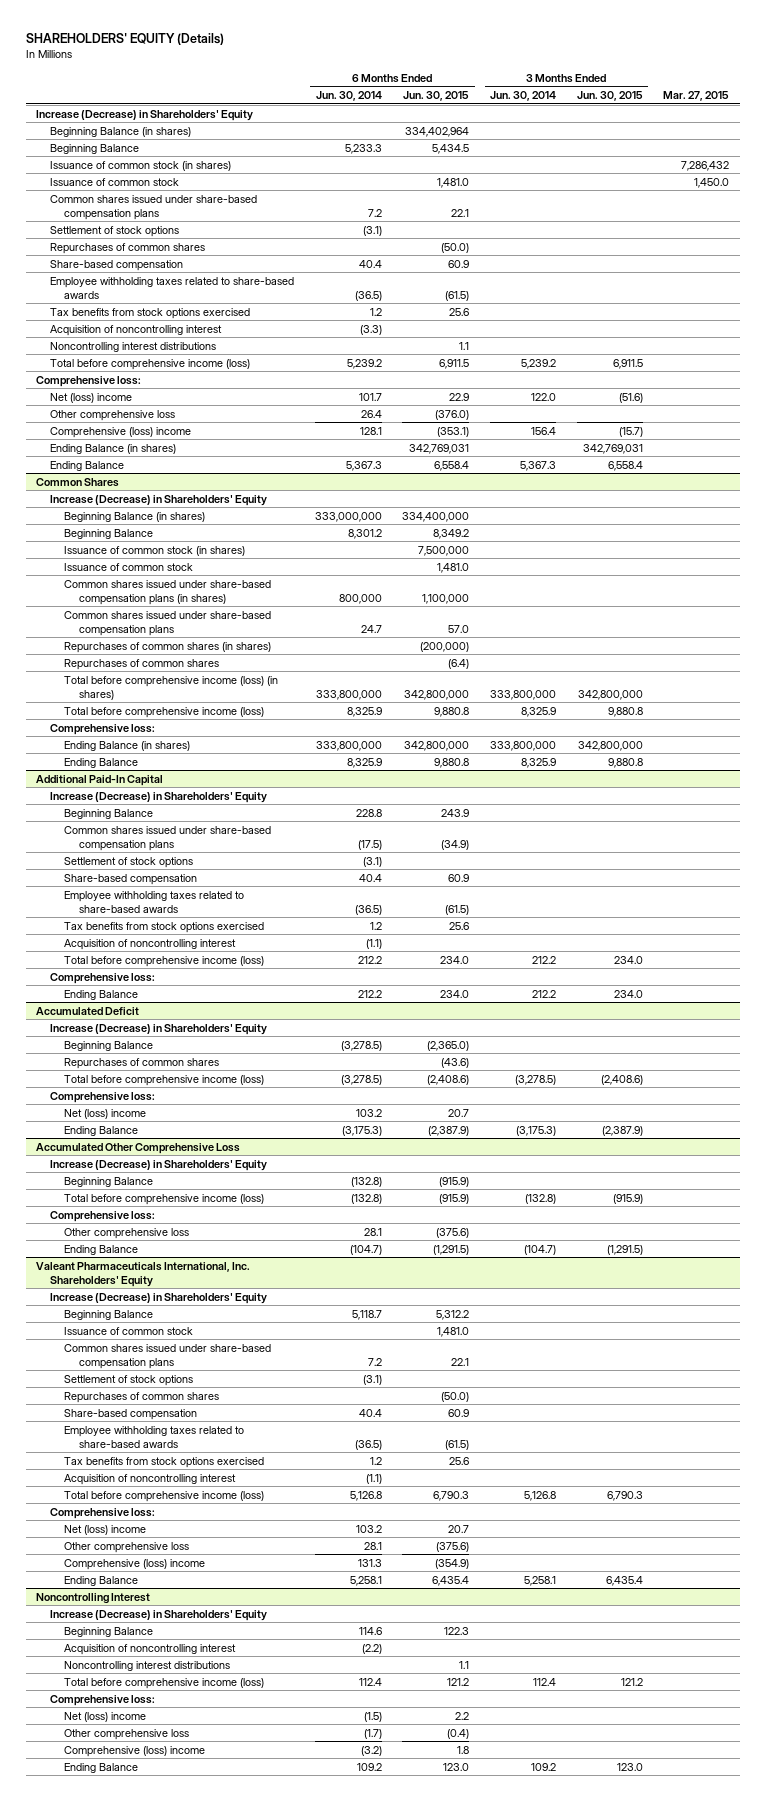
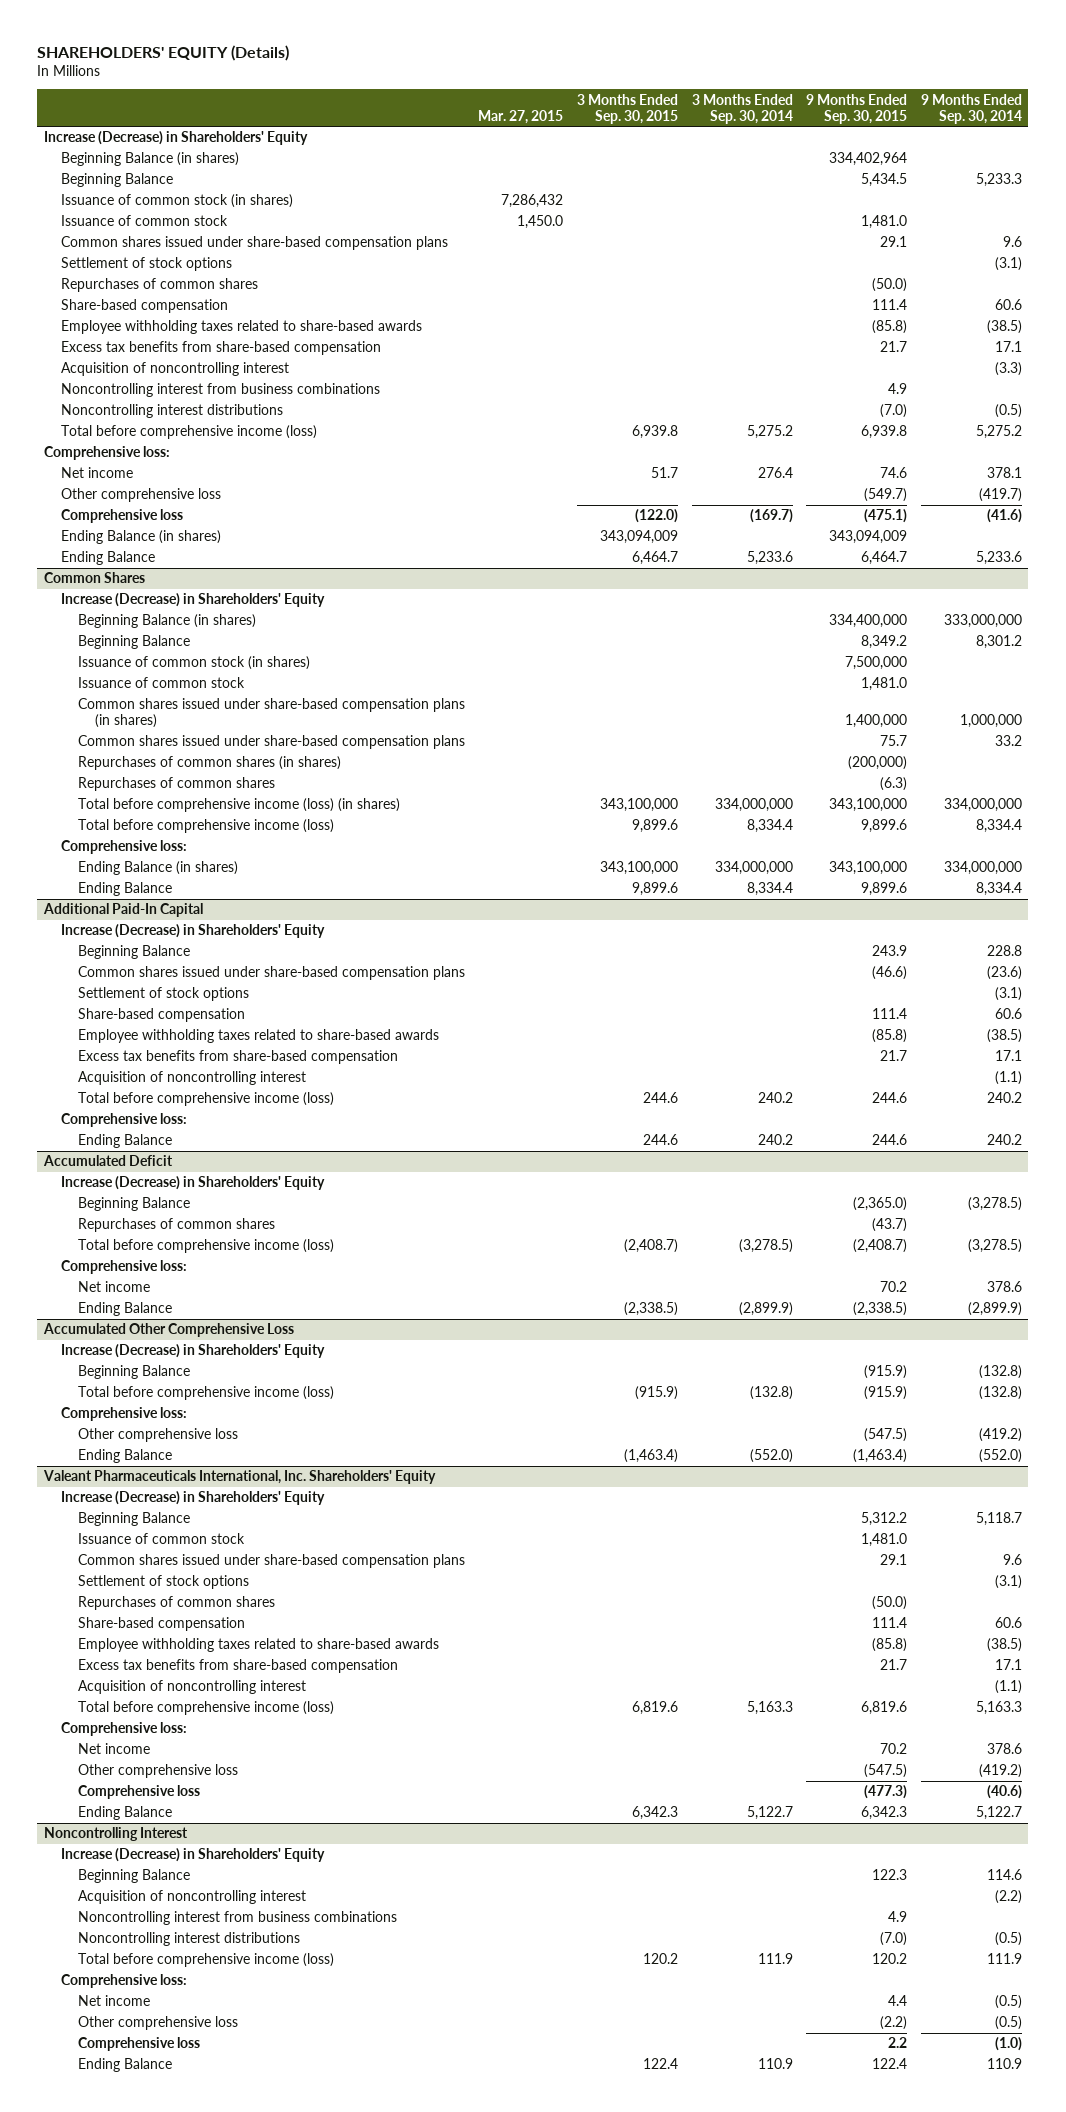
- | 6 Months Ended Jun. 30, 2014 | 6 Months Ended Jun. 30, 2015 | 3 Months Ended Jun. 30, 2014 | 3 Months Ended Jun. 30, 2015 | Mar. 27, 2015
+ | Mar. 27, 2015 | 3 Months Ended Sep. 30, 2015 | 3 Months Ended Sep. 30, 2014 | 9 Months Ended Sep. 30, 2015 | 9 Months Ended Sep. 30, 2014
- Tax benefits from stock options exercised | 1.2 | 25.6 | | |
+ Excess tax benefits from share-based compensation | | | | 21.7 | 17.1
+ Noncontrolling interest from business combinations | | | | 4.9 |
- Net (loss) income | 101.7 | 22.9 | 122.0 | (51.6) |
+ Net income | | 51.7 | 276.4 | 74.6 | 378.1
- Comprehensive (loss) income | 128.1 | (353.1) | 156.4 | (15.7) |
+ Comprehensive loss | | (122.0) | (169.7) | (475.1) | (41.6)
@ Additional Paid-In Capital
- Tax benefits from stock options exercised | 1.2 | 25.6 | | |
+ Excess tax benefits from share-based compensation | | | | 21.7 | 17.1
@ Accumulated Deficit
- Net (loss) income | 103.2 | 20.7 | | |
+ Net income | | | | 70.2 | 378.6
@ Valeant Pharmaceuticals International, Inc. Shareholders' Equity
- Tax benefits from stock options exercised | 1.2 | 25.6 | | |
+ Excess tax benefits from share-based compensation | | | | 21.7 | 17.1
- Net (loss) income | 103.2 | 20.7 | | |
+ Net income | | | | 70.2 | 378.6
- Comprehensive (loss) income | 131.3 | (354.9) | | |
+ Comprehensive loss | | | | (477.3) | (40.6)
@ Noncontrolling Interest
+ Noncontrolling interest from business combinations | | | | 4.9 |
- Net (loss) income | (1.5) | 2.2 | | |
+ Net income | | | | 4.4 | (0.5)
- Comprehensive (loss) income | (3.2) | 1.8 | | |
+ Comprehensive loss | | | | 2.2 | (1.0)

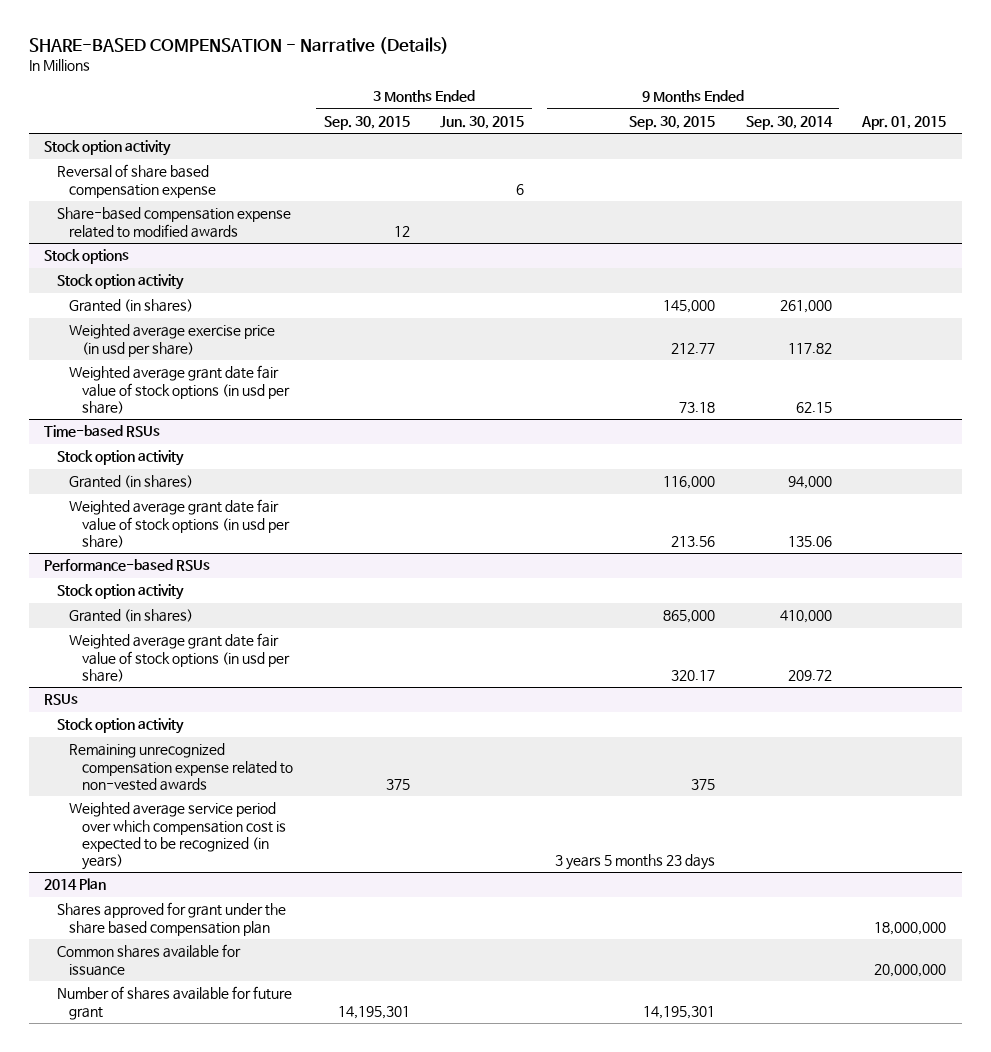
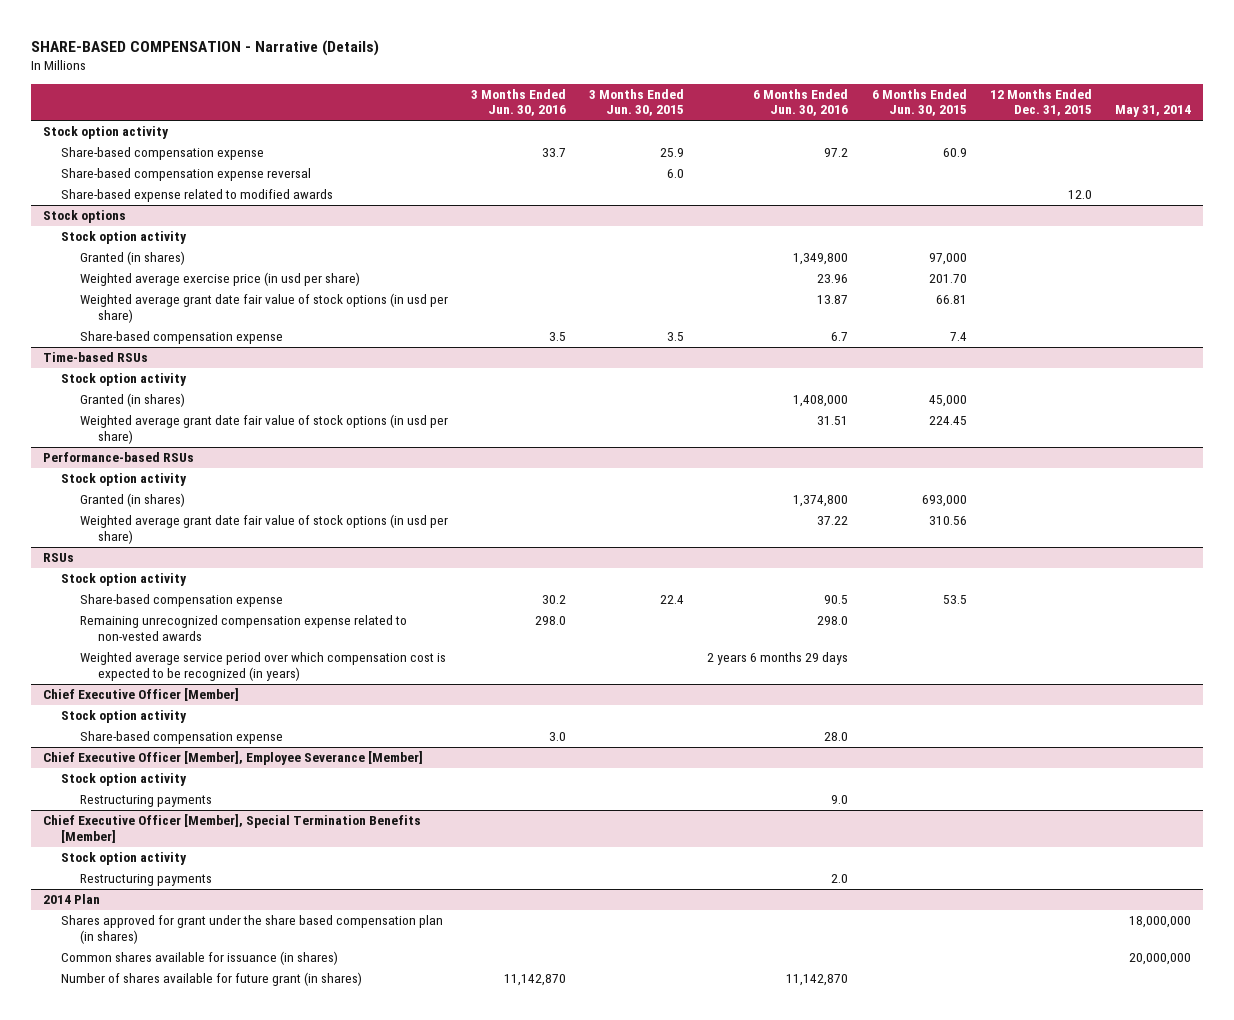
- | 3 Months Ended Sep. 30, 2015 | 3 Months Ended Jun. 30, 2015 | 9 Months Ended Sep. 30, 2015 | 9 Months Ended Sep. 30, 2014 | Apr. 01, 2015
+ | 3 Months Ended Jun. 30, 2016 | 3 Months Ended Jun. 30, 2015 | 6 Months Ended Jun. 30, 2016 | 6 Months Ended Jun. 30, 2015 | 12 Months Ended Dec. 31, 2015 | May 31, 2014
- Reversal of share based compensation expense | | 6 | | |
- Share-based compensation expense related to modified awards | 12 | | | |
+ Share-based compensation expense | 33.7 | 25.9 | 97.2 | 60.9 | |
+ Share-based compensation expense reversal | | 6.0 | | | |
+ Share-based expense related to modified awards | | | | | 12.0 |
@ Stock options
+ Share-based compensation expense | 3.5 | 3.5 | 6.7 | 7.4 | |
@ RSUs
+ Share-based compensation expense | 30.2 | 22.4 | 90.5 | 53.5 | |
+ Chief Executive Officer [Member]
+ Stock option activity
+ Share-based compensation expense | 3.0 | | 28.0 | | |
+ Chief Executive Officer [Member], Employee Severance [Member]
+ Stock option activity
+ Restructuring payments | | | 9.0 | | |
+ Chief Executive Officer [Member], Special Termination Benefits [Member]
+ Stock option activity
+ Restructuring payments | | | 2.0 | | |
@ 2014 Plan
- Shares approved for grant under the share based compensation plan | | | | | 18,000,000
- Common shares available for issuance | | | | | 20,000,000
- Number of shares available for future grant | 14,195,301 | | 14,195,301 | |
+ Shares approved for grant under the share based compensation plan (in shares) | | | | | | 18,000,000
+ Common shares available for issuance (in shares) | | | | | | 20,000,000
+ Number of shares available for future grant (in shares) | 11,142,870 | | 11,142,870 | | |

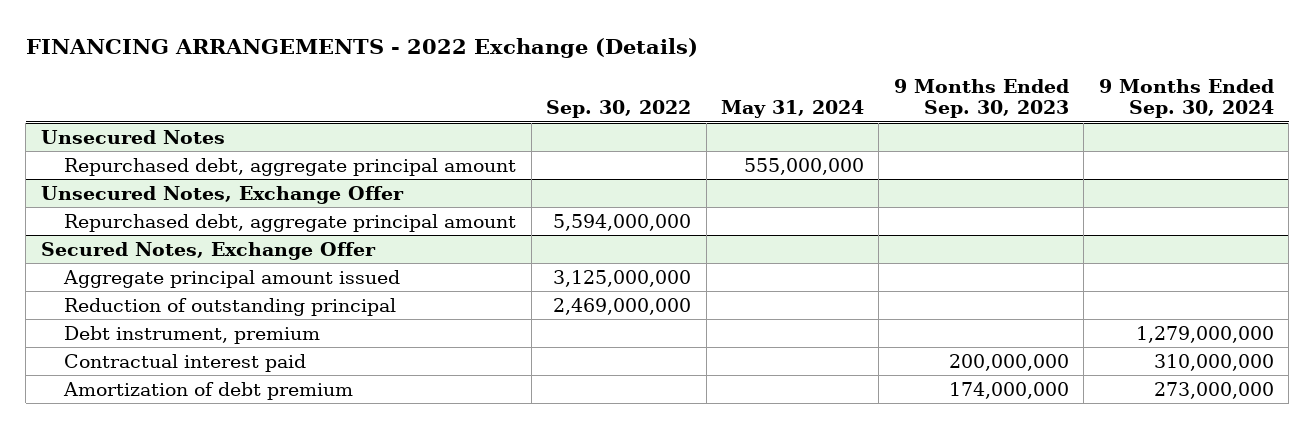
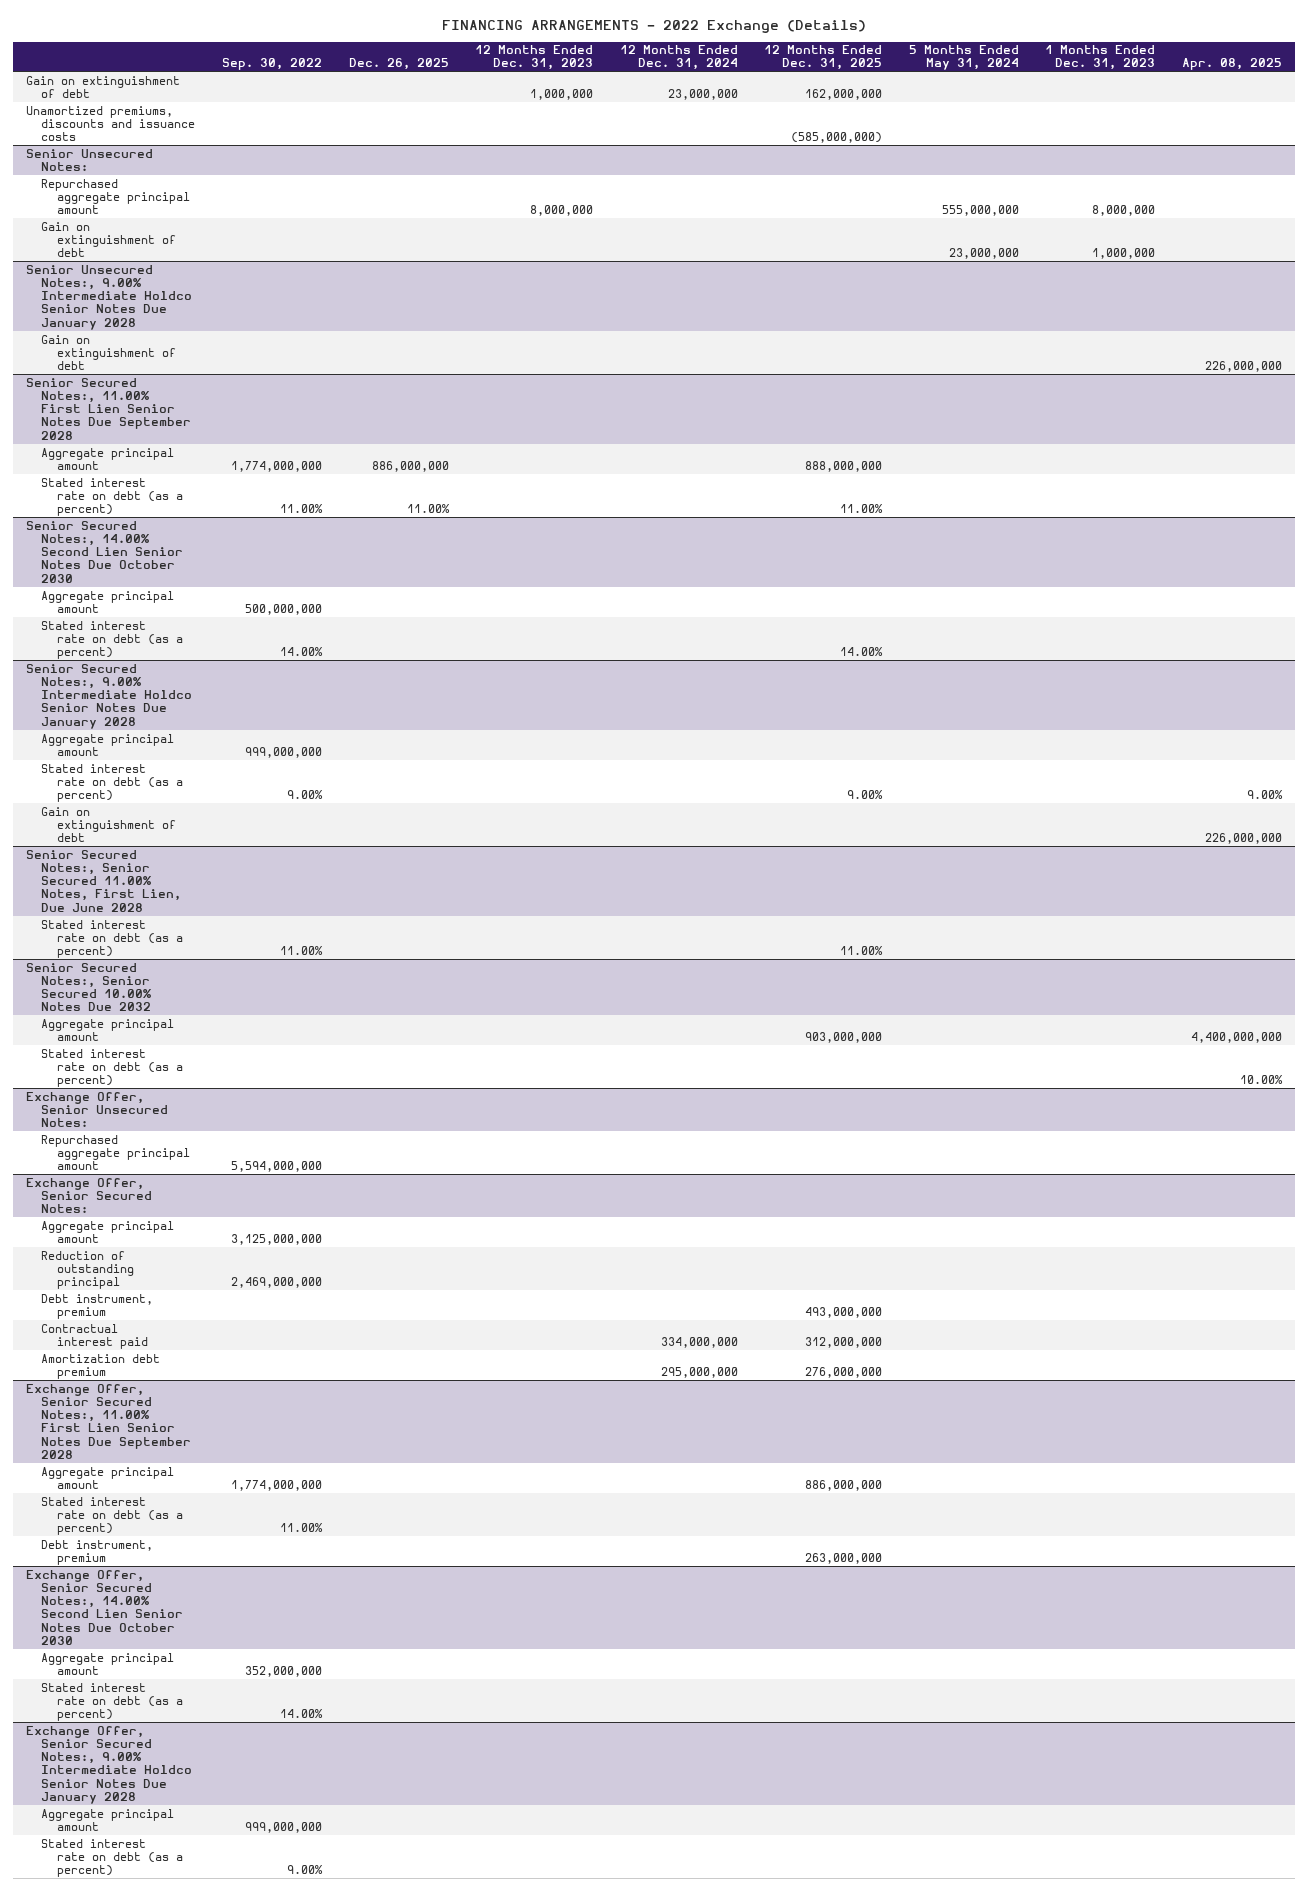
- | Sep. 30, 2022 | May 31, 2024 | 9 Months Ended Sep. 30, 2023 | 9 Months Ended Sep. 30, 2024
+ | Sep. 30, 2022 | Dec. 26, 2025 | 12 Months Ended Dec. 31, 2023 | 12 Months Ended Dec. 31, 2024 | 12 Months Ended Dec. 31, 2025 | 5 Months Ended May 31, 2024 | 1 Months Ended Dec. 31, 2023 | Apr. 08, 2025
- Unsecured Notes
- Repurchased debt, aggregate principal amount | | 555,000,000 | |
- Unsecured Notes, Exchange Offer
- Repurchased debt, aggregate principal amount | 5,594,000,000 | | |
- Secured Notes, Exchange Offer
- Aggregate principal amount issued | 3,125,000,000 | | |
+ Gain on extinguishment of debt | | | 1,000,000 | 23,000,000 | 162,000,000 | | |
+ Unamortized premiums, discounts and issuance costs | | | | | (585,000,000) | | |
+ Senior Unsecured Notes:
+ Repurchased aggregate principal amount | | | 8,000,000 | | | 555,000,000 | 8,000,000 |
+ Gain on extinguishment of debt | | | | | | 23,000,000 | 1,000,000 |
+ Senior Unsecured Notes:, 9.00% Intermediate Holdco Senior Notes Due January 2028
+ Gain on extinguishment of debt | | | | | | | | 226,000,000
+ Senior Secured Notes:, 11.00% First Lien Senior Notes Due September 2028
+ Aggregate principal amount | 1,774,000,000 | 886,000,000 | | | 888,000,000 | | |
+ Stated interest rate on debt (as a percent) | 11.00% | 11.00% | | | 11.00% | | |
+ Senior Secured Notes:, 14.00% Second Lien Senior Notes Due October 2030
+ Aggregate principal amount | 500,000,000 | | | | | | |
+ Stated interest rate on debt (as a percent) | 14.00% | | | | 14.00% | | |
+ Senior Secured Notes:, 9.00% Intermediate Holdco Senior Notes Due January 2028
+ Aggregate principal amount | 999,000,000 | | | | | | |
+ Stated interest rate on debt (as a percent) | 9.00% | | | | 9.00% | | | 9.00%
+ Gain on extinguishment of debt | | | | | | | | 226,000,000
+ Senior Secured Notes:, Senior Secured 11.00% Notes, First Lien, Due June 2028
+ Stated interest rate on debt (as a percent) | 11.00% | | | | 11.00% | | |
+ Senior Secured Notes:, Senior Secured 10.00% Notes Due 2032
+ Aggregate principal amount | | | | | 903,000,000 | | | 4,400,000,000
+ Stated interest rate on debt (as a percent) | | | | | | | | 10.00%
+ Exchange Offer, Senior Unsecured Notes:
+ Repurchased aggregate principal amount | 5,594,000,000 | | | | | | |
+ Exchange Offer, Senior Secured Notes:
+ Aggregate principal amount | 3,125,000,000 | | | | | | |
- Amortization of debt premium | | | 174,000,000 | 273,000,000
+ Amortization debt premium | | | | 295,000,000 | 276,000,000 | | |
+ Exchange Offer, Senior Secured Notes:, 11.00% First Lien Senior Notes Due September 2028
+ Aggregate principal amount | 1,774,000,000 | | | | 886,000,000 | | |
+ Stated interest rate on debt (as a percent) | 11.00% | | | | | | |
+ Debt instrument, premium | | | | | 263,000,000 | | |
+ Exchange Offer, Senior Secured Notes:, 14.00% Second Lien Senior Notes Due October 2030
+ Aggregate principal amount | 352,000,000 | | | | | | |
+ Stated interest rate on debt (as a percent) | 14.00% | | | | | | |
+ Exchange Offer, Senior Secured Notes:, 9.00% Intermediate Holdco Senior Notes Due January 2028
+ Aggregate principal amount | 999,000,000 | | | | | | |
+ Stated interest rate on debt (as a percent) | 9.00% | | | | | | |

